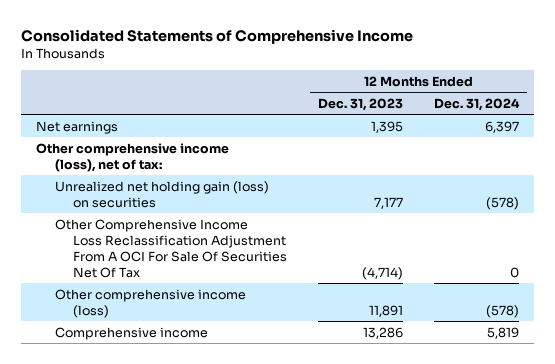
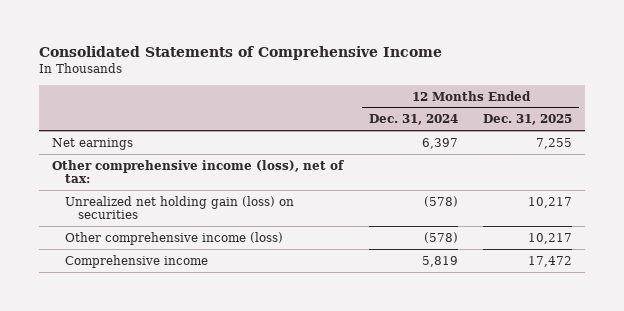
- | 12 Months Ended Dec. 31, 2023 | 12 Months Ended Dec. 31, 2024
+ | 12 Months Ended Dec. 31, 2024 | 12 Months Ended Dec. 31, 2025
- Other Comprehensive Income Loss Reclassification Adjustment From A OCI For Sale Of Securities Net Of Tax | (4,714) | 0

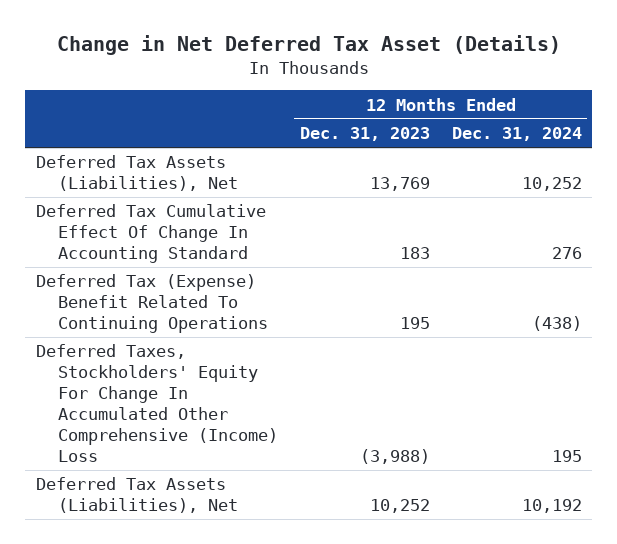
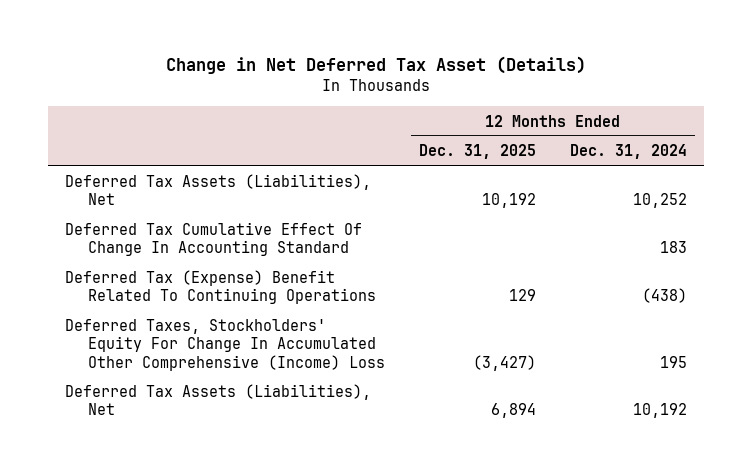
- | 12 Months Ended Dec. 31, 2023 | 12 Months Ended Dec. 31, 2024
+ | 12 Months Ended Dec. 31, 2025 | 12 Months Ended Dec. 31, 2024
- Deferred Tax Cumulative Effect Of Change In Accounting Standard | 183 | 276
+ Deferred Tax Cumulative Effect Of Change In Accounting Standard | | 183

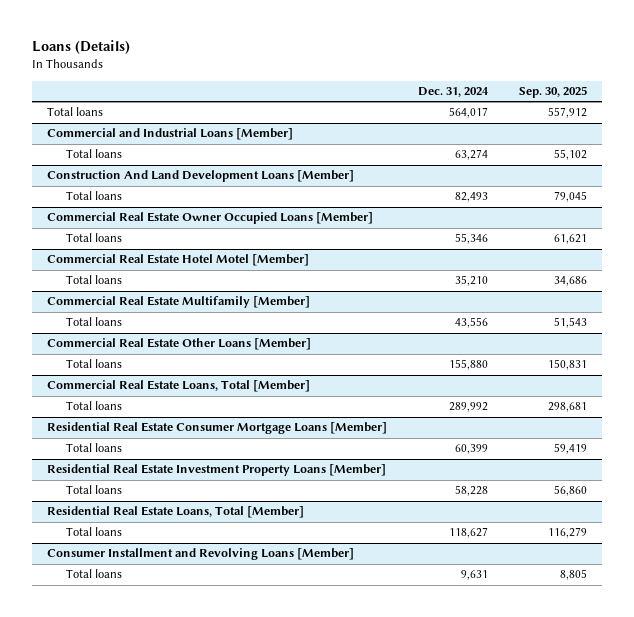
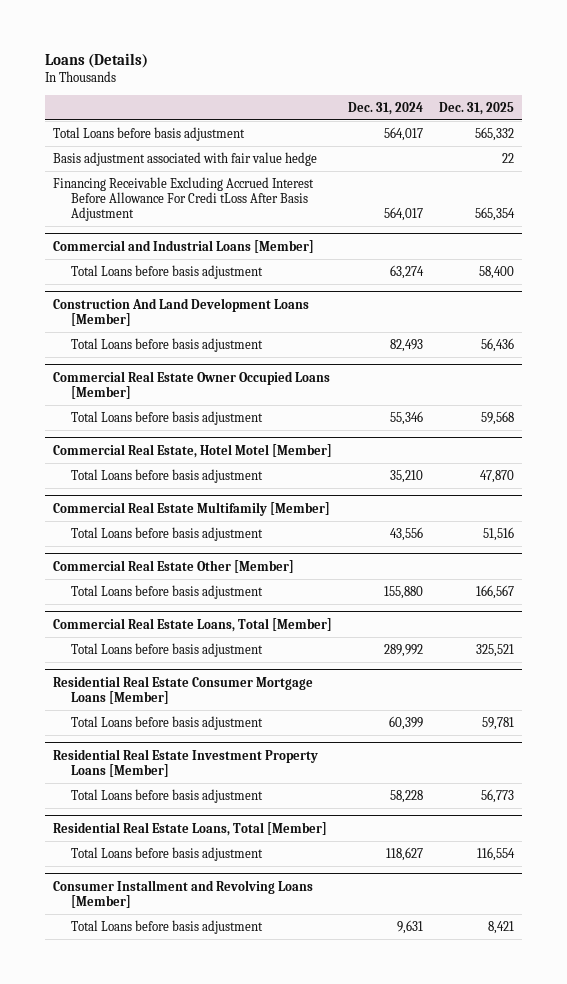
- | Dec. 31, 2024 | Sep. 30, 2025
+ | Dec. 31, 2024 | Dec. 31, 2025
- Total loans | 564,017 | 557,912
+ Total Loans before basis adjustment | 564,017 | 565,332
+ Basis adjustment associated with fair value hedge | | 22
+ Financing Receivable Excluding Accrued Interest Before Allowance For Credi tLoss After Basis Adjustment | 564,017 | 565,354
@ Commercial and Industrial Loans [Member]
- Total loans | 63,274 | 55,102
+ Total Loans before basis adjustment | 63,274 | 58,400
@ Construction And Land Development Loans [Member]
- Total loans | 82,493 | 79,045
+ Total Loans before basis adjustment | 82,493 | 56,436
@ Commercial Real Estate Owner Occupied Loans [Member]
- Total loans | 55,346 | 61,621
- Commercial Real Estate Hotel Motel [Member]
- Total loans | 35,210 | 34,686
@ Commercial Real Estate Owner Occupied Loans [Member]
+ Total Loans before basis adjustment | 55,346 | 59,568
+ Commercial Real Estate, Hotel Motel [Member]
+ Total Loans before basis adjustment | 35,210 | 47,870
@ Commercial Real Estate Multifamily [Member]
- Total loans | 43,556 | 51,543
- Commercial Real Estate Other Loans [Member]
- Total loans | 155,880 | 150,831
@ Commercial Real Estate Multifamily [Member]
+ Total Loans before basis adjustment | 43,556 | 51,516
+ Commercial Real Estate Other [Member]
+ Total Loans before basis adjustment | 155,880 | 166,567
@ Commercial Real Estate Loans, Total [Member]
- Total loans | 289,992 | 298,681
+ Total Loans before basis adjustment | 289,992 | 325,521
@ Residential Real Estate Consumer Mortgage Loans [Member]
- Total loans | 60,399 | 59,419
+ Total Loans before basis adjustment | 60,399 | 59,781
@ Residential Real Estate Investment Property Loans [Member]
- Total loans | 58,228 | 56,860
+ Total Loans before basis adjustment | 58,228 | 56,773
@ Residential Real Estate Loans, Total [Member]
- Total loans | 118,627 | 116,279
+ Total Loans before basis adjustment | 118,627 | 116,554
@ Consumer Installment and Revolving Loans [Member]
- Total loans | 9,631 | 8,805
+ Total Loans before basis adjustment | 9,631 | 8,421

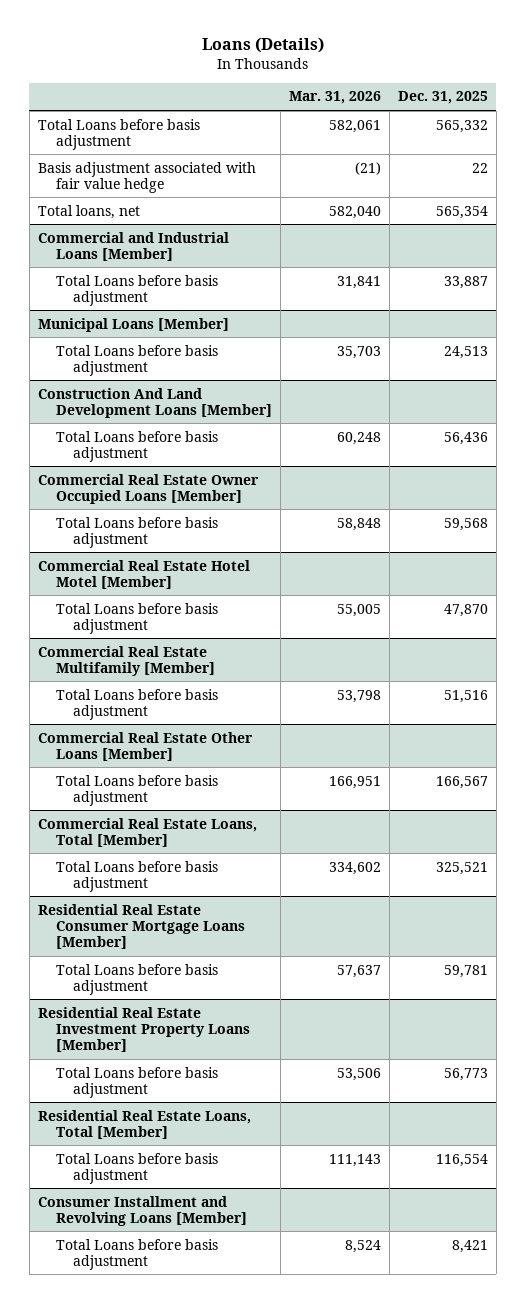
- | Dec. 31, 2024 | Dec. 31, 2025
+ | Mar. 31, 2026 | Dec. 31, 2025
- Financing Receivable Excluding Accrued Interest Before Allowance For Credi tLoss After Basis Adjustment | 564,017 | 565,354
+ Total loans, net | 582,040 | 565,354
@ Commercial and Industrial Loans [Member]
- Total Loans before basis adjustment | 63,274 | 58,400
+ Total Loans before basis adjustment | 31,841 | 33,887
+ Municipal Loans [Member]
+ Total Loans before basis adjustment | 35,703 | 24,513
- Commercial Real Estate, Hotel Motel [Member]
+ Commercial Real Estate Hotel Motel [Member]
- Commercial Real Estate Other [Member]
+ Commercial Real Estate Other Loans [Member]

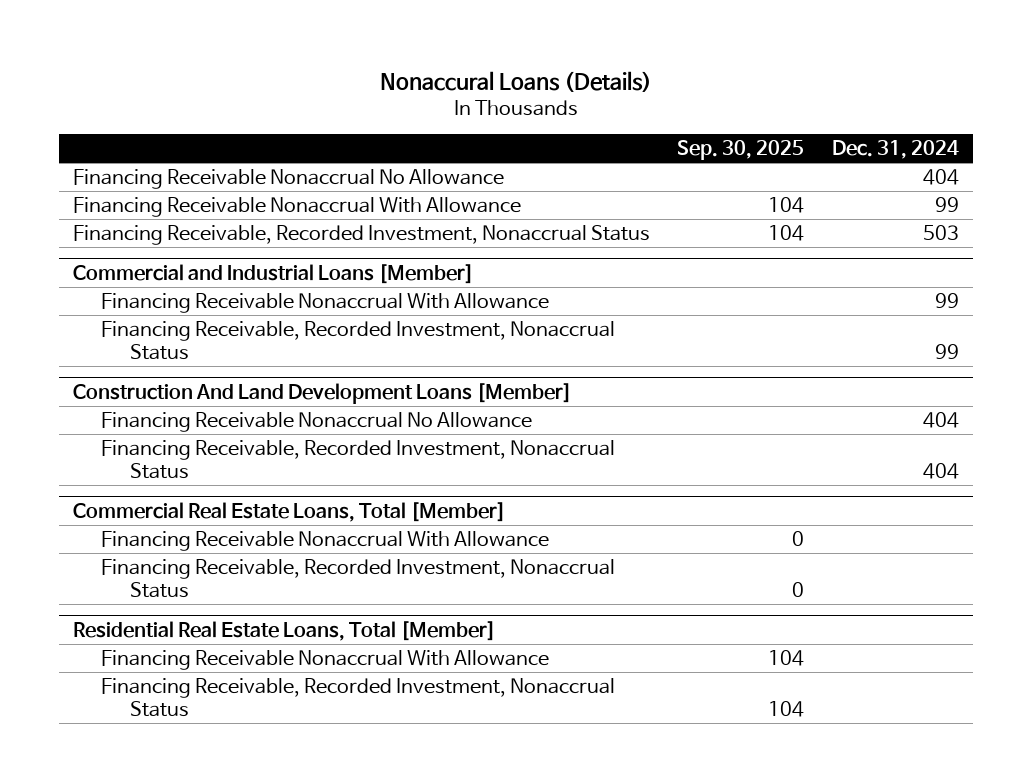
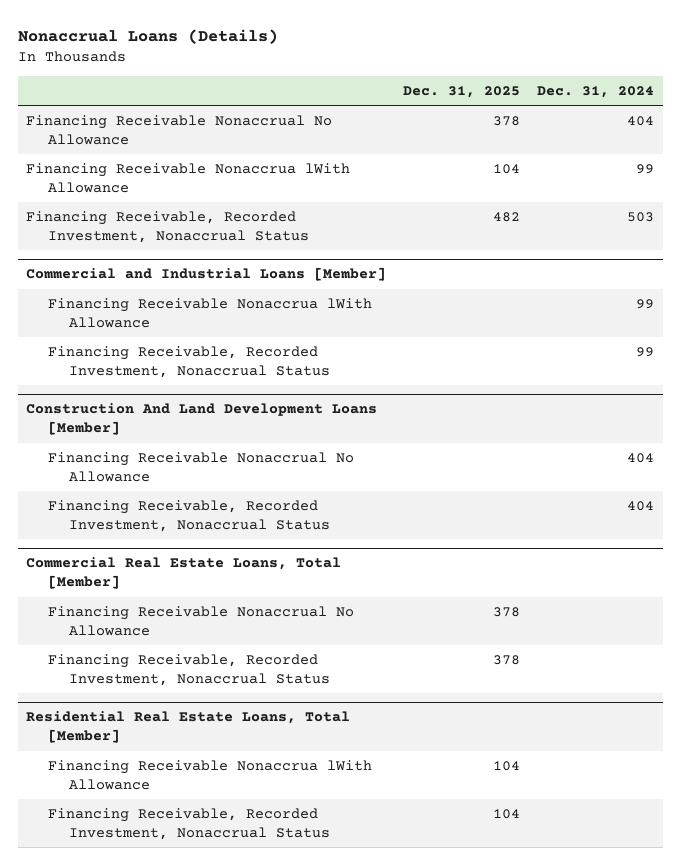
- Nonaccural Loans (Details)
+ Nonaccrual Loans (Details)
- | Sep. 30, 2025 | Dec. 31, 2024
+ | Dec. 31, 2025 | Dec. 31, 2024
- Financing Receivable Nonaccrual With Allowance | 104 | 99
+ Financing Receivable Nonaccrua lWith Allowance | 104 | 99
@ Commercial and Industrial Loans [Member]
- Financing Receivable Nonaccrual With Allowance | | 99
+ Financing Receivable Nonaccrua lWith Allowance | | 99
@ Commercial Real Estate Loans, Total [Member]
- Financing Receivable Nonaccrual With Allowance | 0 |
+ Financing Receivable Nonaccrual No Allowance | 378 |
@ Residential Real Estate Loans, Total [Member]
- Financing Receivable Nonaccrual With Allowance | 104 |
+ Financing Receivable Nonaccrua lWith Allowance | 104 |

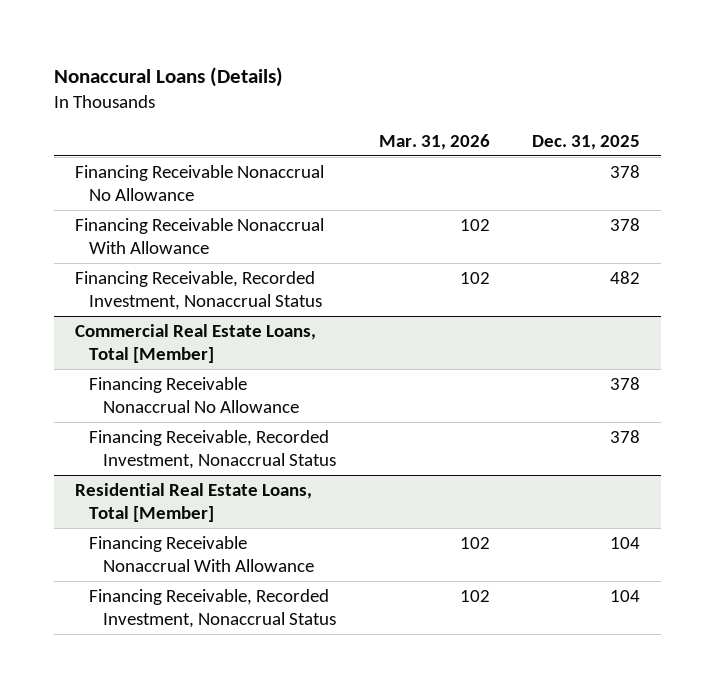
- Nonaccrual Loans (Details)
+ Nonaccural Loans (Details)
- | Dec. 31, 2025 | Dec. 31, 2024
+ | Mar. 31, 2026 | Dec. 31, 2025
- Financing Receivable Nonaccrua lWith Allowance | 104 | 99
+ Financing Receivable Nonaccrual With Allowance | 102 | 378
- Commercial and Industrial Loans [Member]
- Financing Receivable Nonaccrua lWith Allowance | | 99
- Financing Receivable, Recorded Investment, Nonaccrual Status | | 99
- Construction And Land Development Loans [Member]
- Financing Receivable Nonaccrual No Allowance | | 404
- Financing Receivable, Recorded Investment, Nonaccrual Status | | 404
@ Residential Real Estate Loans, Total [Member]
- Financing Receivable Nonaccrua lWith Allowance | 104 |
+ Financing Receivable Nonaccrual With Allowance | 102 | 104

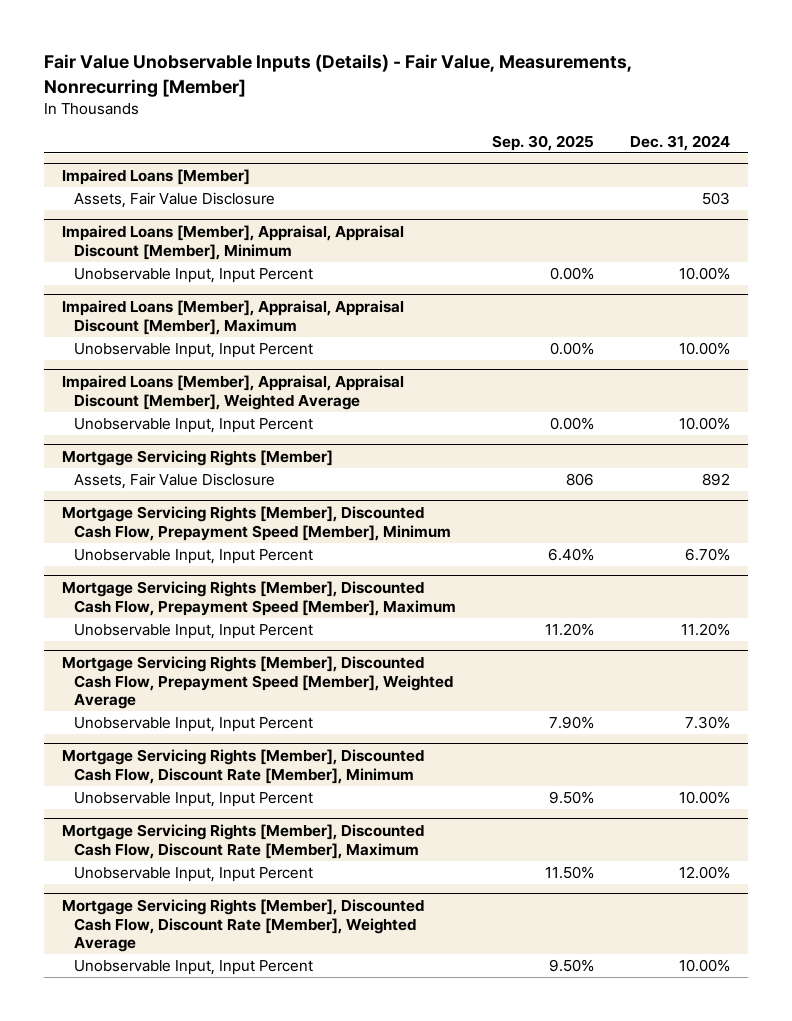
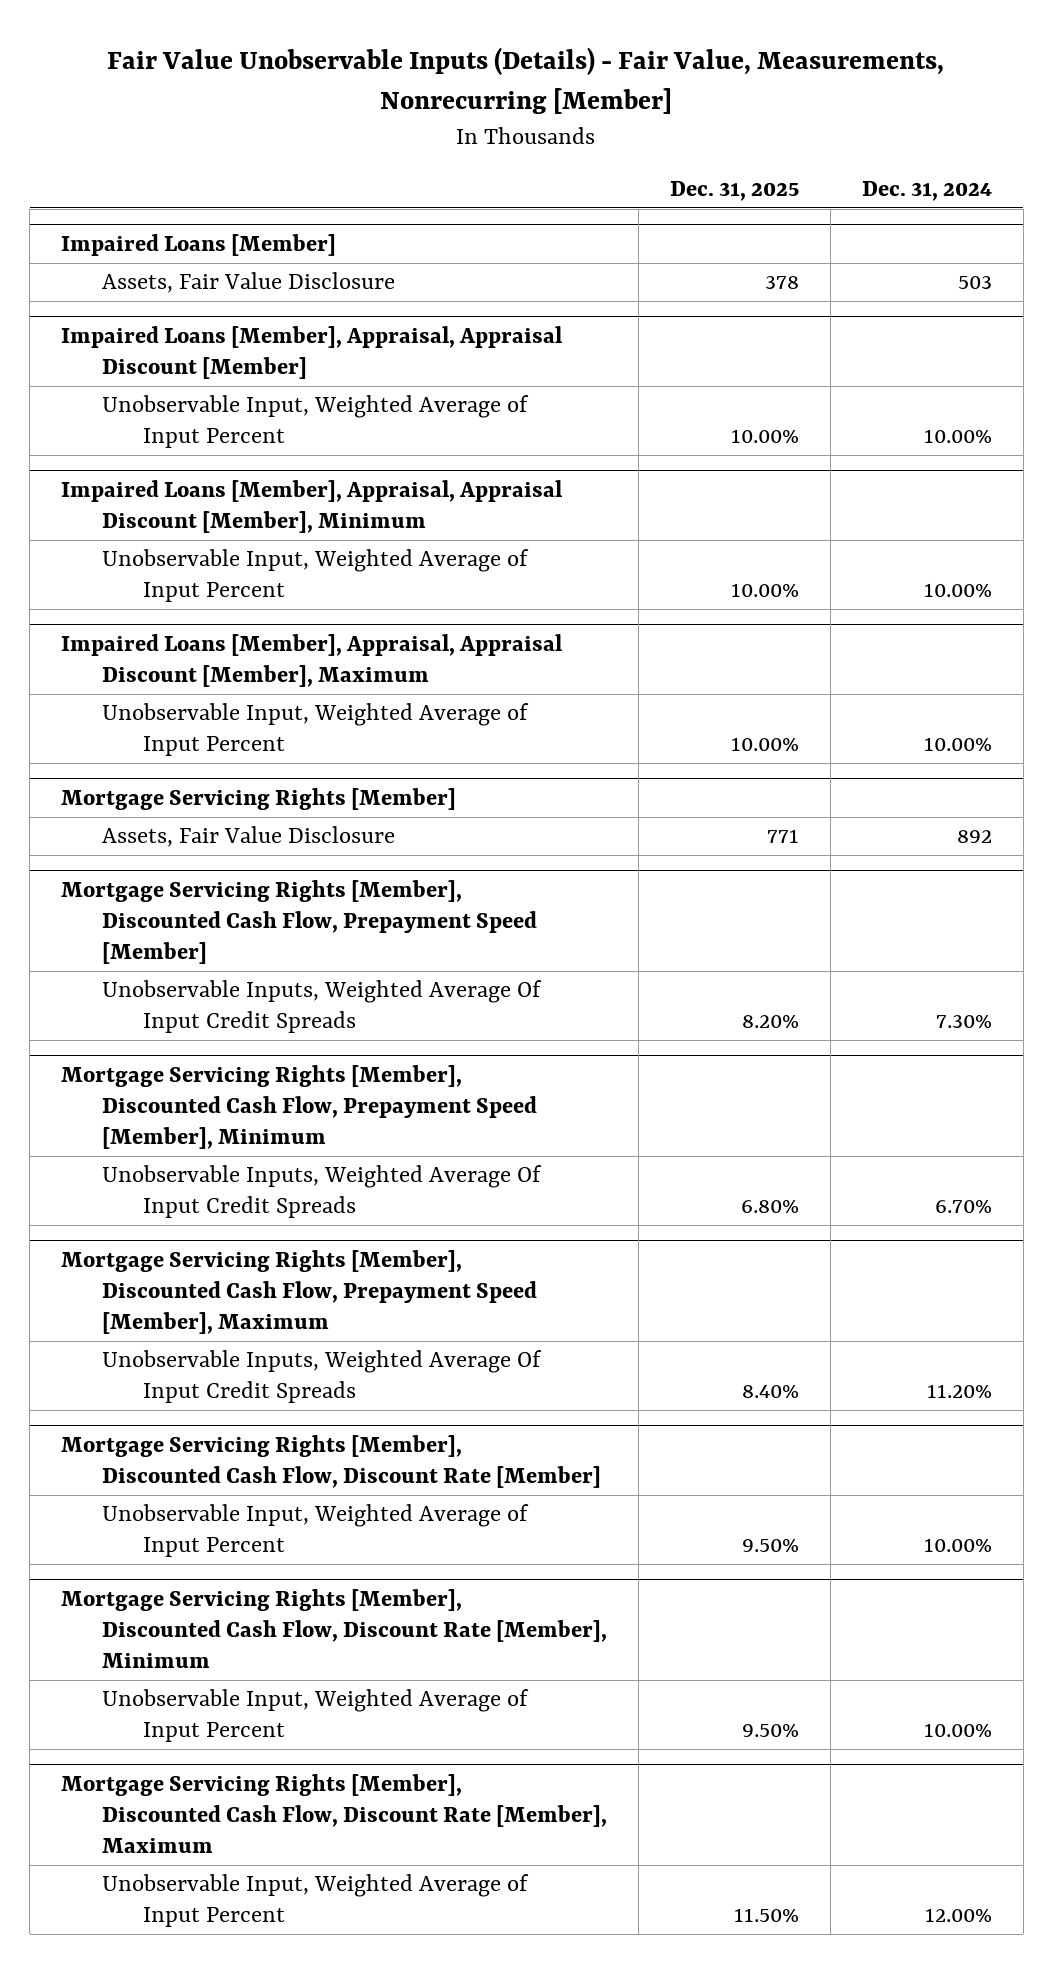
- | Sep. 30, 2025 | Dec. 31, 2024
+ | Dec. 31, 2025 | Dec. 31, 2024
+ Impaired Loans [Member], Appraisal, Appraisal Discount [Member]
+ Unobservable Input, Weighted Average of Input Percent | 10.00% | 10.00%
@ Impaired Loans [Member], Appraisal, Appraisal Discount [Member], Minimum
- Unobservable Input, Input Percent | 0.00% | 10.00%
+ Unobservable Input, Weighted Average of Input Percent | 10.00% | 10.00%
@ Impaired Loans [Member], Appraisal, Appraisal Discount [Member], Maximum
- Unobservable Input, Input Percent | 0.00% | 10.00%
- Impaired Loans [Member], Appraisal, Appraisal Discount [Member], Weighted Average
- Unobservable Input, Input Percent | 0.00% | 10.00%
@ Impaired Loans [Member], Appraisal, Appraisal Discount [Member], Maximum
+ Unobservable Input, Weighted Average of Input Percent | 10.00% | 10.00%
+ Mortgage Servicing Rights [Member], Discounted Cash Flow, Prepayment Speed [Member]
+ Unobservable Inputs, Weighted Average Of Input Credit Spreads | 8.20% | 7.30%
@ Mortgage Servicing Rights [Member], Discounted Cash Flow, Prepayment Speed [Member], Minimum
- Unobservable Input, Input Percent | 6.40% | 6.70%
+ Unobservable Inputs, Weighted Average Of Input Credit Spreads | 6.80% | 6.70%
@ Mortgage Servicing Rights [Member], Discounted Cash Flow, Prepayment Speed [Member], Maximum
- Unobservable Input, Input Percent | 11.20% | 11.20%
- Mortgage Servicing Rights [Member], Discounted Cash Flow, Prepayment Speed [Member], Weighted Average
- Unobservable Input, Input Percent | 7.90% | 7.30%
@ Mortgage Servicing Rights [Member], Discounted Cash Flow, Prepayment Speed [Member], Maximum
+ Unobservable Inputs, Weighted Average Of Input Credit Spreads | 8.40% | 11.20%
+ Mortgage Servicing Rights [Member], Discounted Cash Flow, Discount Rate [Member]
+ Unobservable Input, Weighted Average of Input Percent | 9.50% | 10.00%
@ Mortgage Servicing Rights [Member], Discounted Cash Flow, Discount Rate [Member], Minimum
- Unobservable Input, Input Percent | 9.50% | 10.00%
+ Unobservable Input, Weighted Average of Input Percent | 9.50% | 10.00%
@ Mortgage Servicing Rights [Member], Discounted Cash Flow, Discount Rate [Member], Maximum
- Unobservable Input, Input Percent | 11.50% | 12.00%
- Mortgage Servicing Rights [Member], Discounted Cash Flow, Discount Rate [Member], Weighted Average
- Unobservable Input, Input Percent | 9.50% | 10.00%
@ Mortgage Servicing Rights [Member], Discounted Cash Flow, Discount Rate [Member], Maximum
+ Unobservable Input, Weighted Average of Input Percent | 11.50% | 12.00%

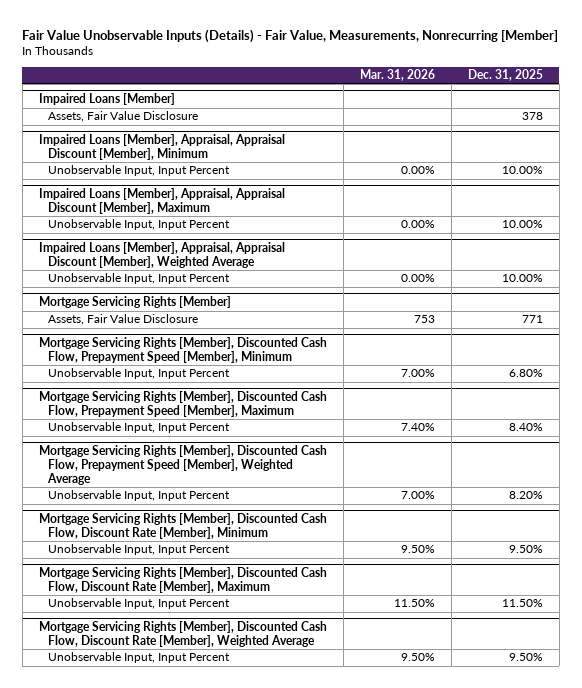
- | Dec. 31, 2025 | Dec. 31, 2024
+ | Mar. 31, 2026 | Dec. 31, 2025
- Impaired Loans [Member], Appraisal, Appraisal Discount [Member]
- Unobservable Input, Weighted Average of Input Percent | 10.00% | 10.00%
@ Impaired Loans [Member], Appraisal, Appraisal Discount [Member], Minimum
- Unobservable Input, Weighted Average of Input Percent | 10.00% | 10.00%
+ Unobservable Input, Input Percent | 0.00% | 10.00%
@ Impaired Loans [Member], Appraisal, Appraisal Discount [Member], Maximum
- Unobservable Input, Weighted Average of Input Percent | 10.00% | 10.00%
+ Unobservable Input, Input Percent | 0.00% | 10.00%
+ Impaired Loans [Member], Appraisal, Appraisal Discount [Member], Weighted Average
+ Unobservable Input, Input Percent | 0.00% | 10.00%
- Mortgage Servicing Rights [Member], Discounted Cash Flow, Prepayment Speed [Member]
- Unobservable Inputs, Weighted Average Of Input Credit Spreads | 8.20% | 7.30%
@ Mortgage Servicing Rights [Member], Discounted Cash Flow, Prepayment Speed [Member], Minimum
- Unobservable Inputs, Weighted Average Of Input Credit Spreads | 6.80% | 6.70%
+ Unobservable Input, Input Percent | 7.00% | 6.80%
@ Mortgage Servicing Rights [Member], Discounted Cash Flow, Prepayment Speed [Member], Maximum
- Unobservable Inputs, Weighted Average Of Input Credit Spreads | 8.40% | 11.20%
- Mortgage Servicing Rights [Member], Discounted Cash Flow, Discount Rate [Member]
- Unobservable Input, Weighted Average of Input Percent | 9.50% | 10.00%
@ Mortgage Servicing Rights [Member], Discounted Cash Flow, Prepayment Speed [Member], Maximum
+ Unobservable Input, Input Percent | 7.40% | 8.40%
+ Mortgage Servicing Rights [Member], Discounted Cash Flow, Prepayment Speed [Member], Weighted Average
+ Unobservable Input, Input Percent | 7.00% | 8.20%
@ Mortgage Servicing Rights [Member], Discounted Cash Flow, Discount Rate [Member], Minimum
- Unobservable Input, Weighted Average of Input Percent | 9.50% | 10.00%
+ Unobservable Input, Input Percent | 9.50% | 9.50%
@ Mortgage Servicing Rights [Member], Discounted Cash Flow, Discount Rate [Member], Maximum
- Unobservable Input, Weighted Average of Input Percent | 11.50% | 12.00%
+ Unobservable Input, Input Percent | 11.50% | 11.50%
+ Mortgage Servicing Rights [Member], Discounted Cash Flow, Discount Rate [Member], Weighted Average
+ Unobservable Input, Input Percent | 9.50% | 9.50%

